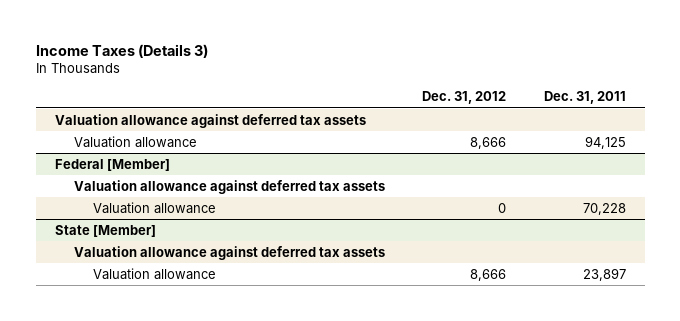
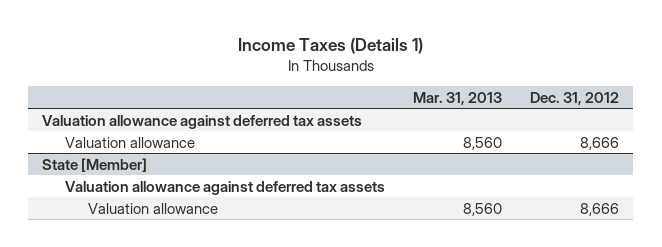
- Income Taxes (Details 3)
+ Income Taxes (Details 1)
- | Dec. 31, 2012 | Dec. 31, 2011
+ | Mar. 31, 2013 | Dec. 31, 2012
- Federal [Member]
- Valuation allowance against deferred tax assets
- Valuation allowance | 0 | 70,228

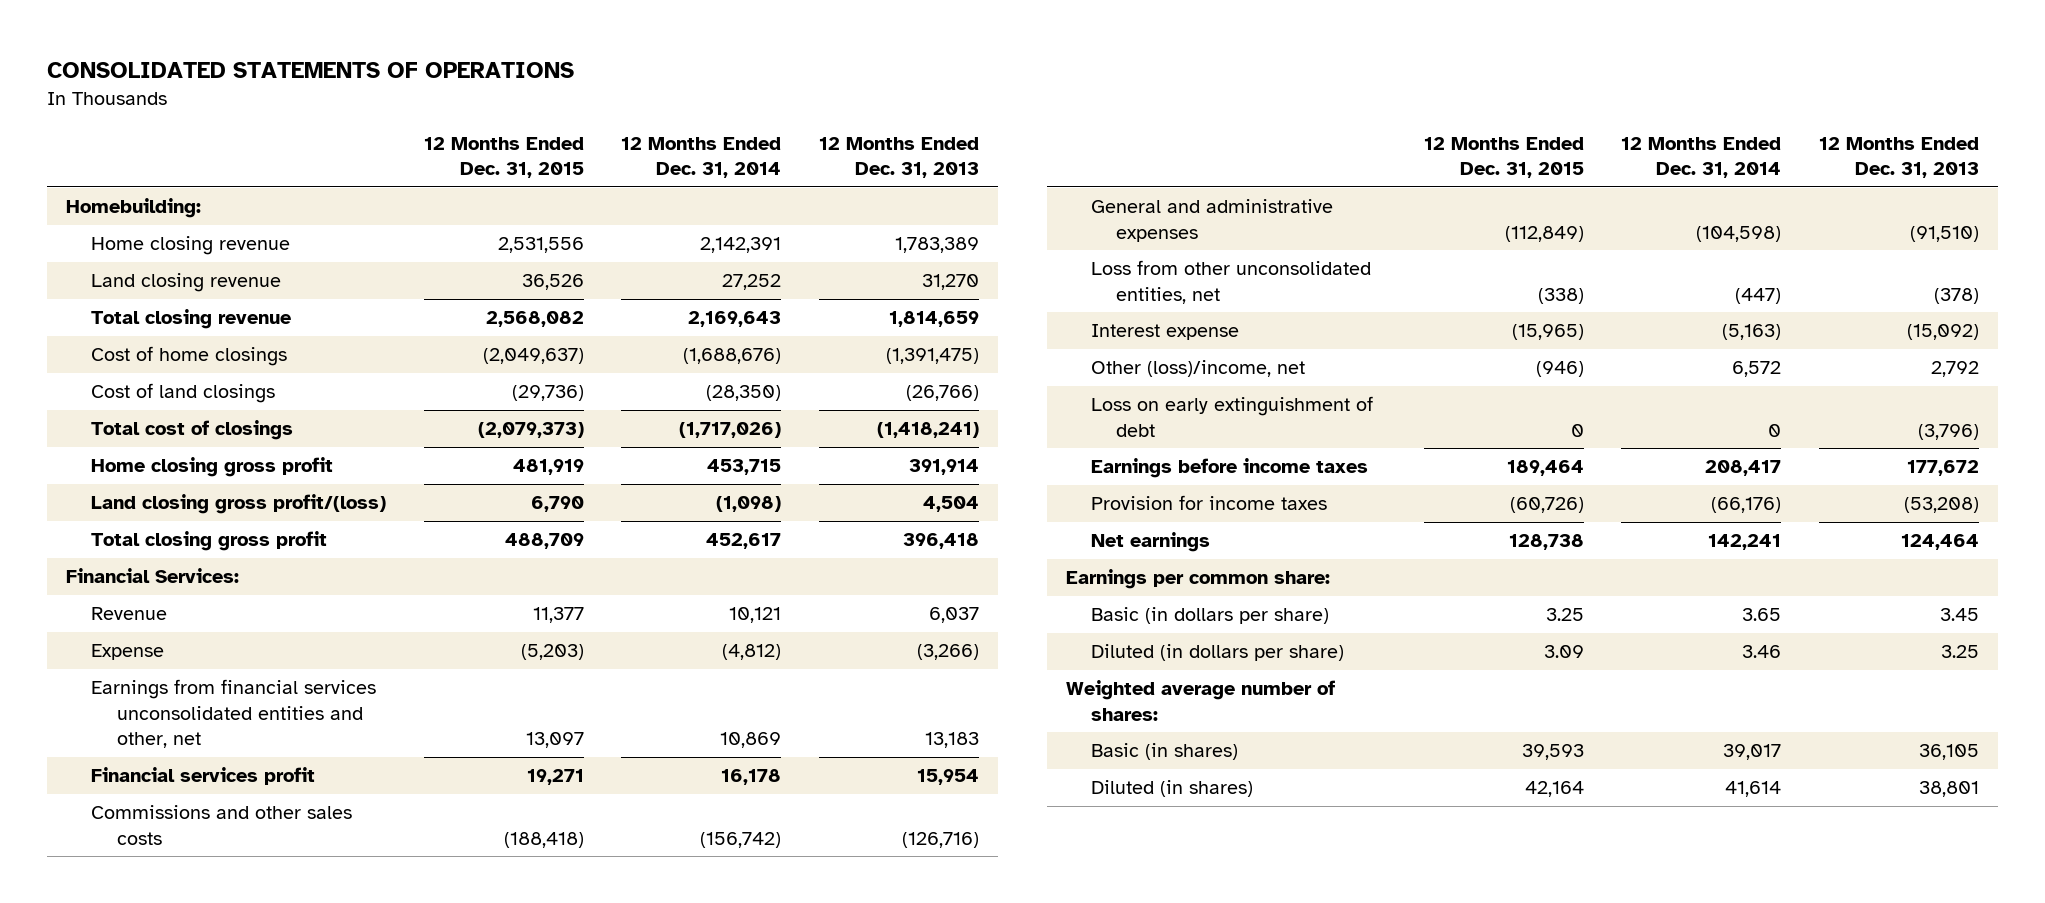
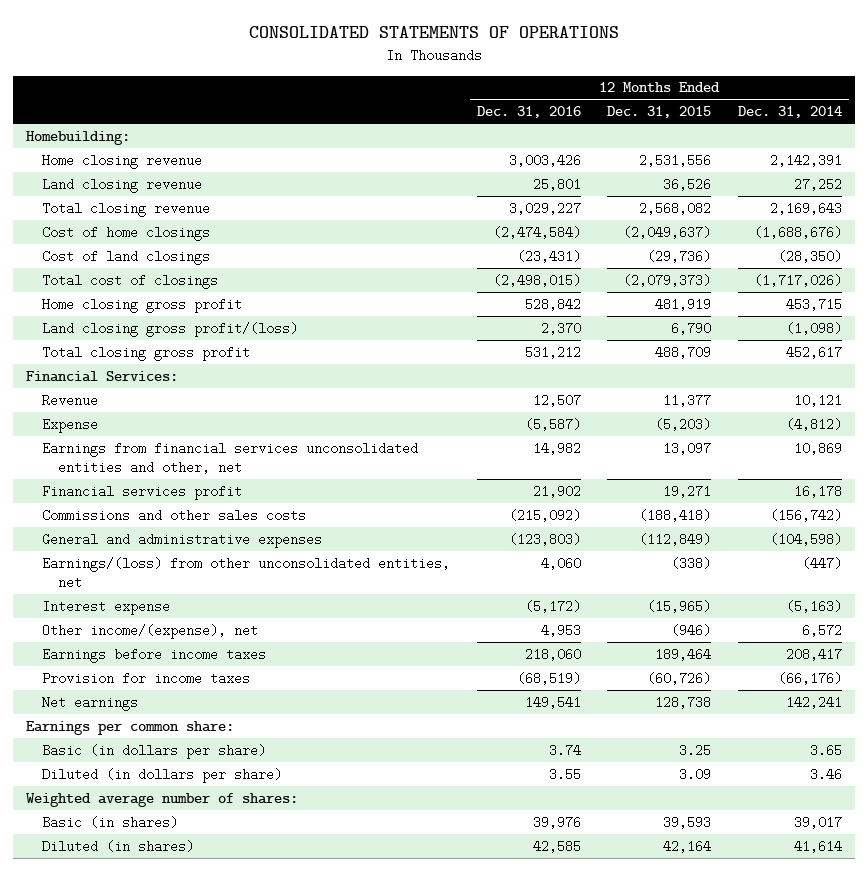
- | 12 Months Ended Dec. 31, 2015 | 12 Months Ended Dec. 31, 2014 | 12 Months Ended Dec. 31, 2013
+ | 12 Months Ended Dec. 31, 2016 | 12 Months Ended Dec. 31, 2015 | 12 Months Ended Dec. 31, 2014
- Loss from other unconsolidated entities, net | (338) | (447) | (378)
+ Earnings/(loss) from other unconsolidated entities, net | 4,060 | (338) | (447)
- Other (loss)/income, net | (946) | 6,572 | 2,792
- Loss on early extinguishment of debt | 0 | 0 | (3,796)
+ Other income/(expense), net | 4,953 | (946) | 6,572

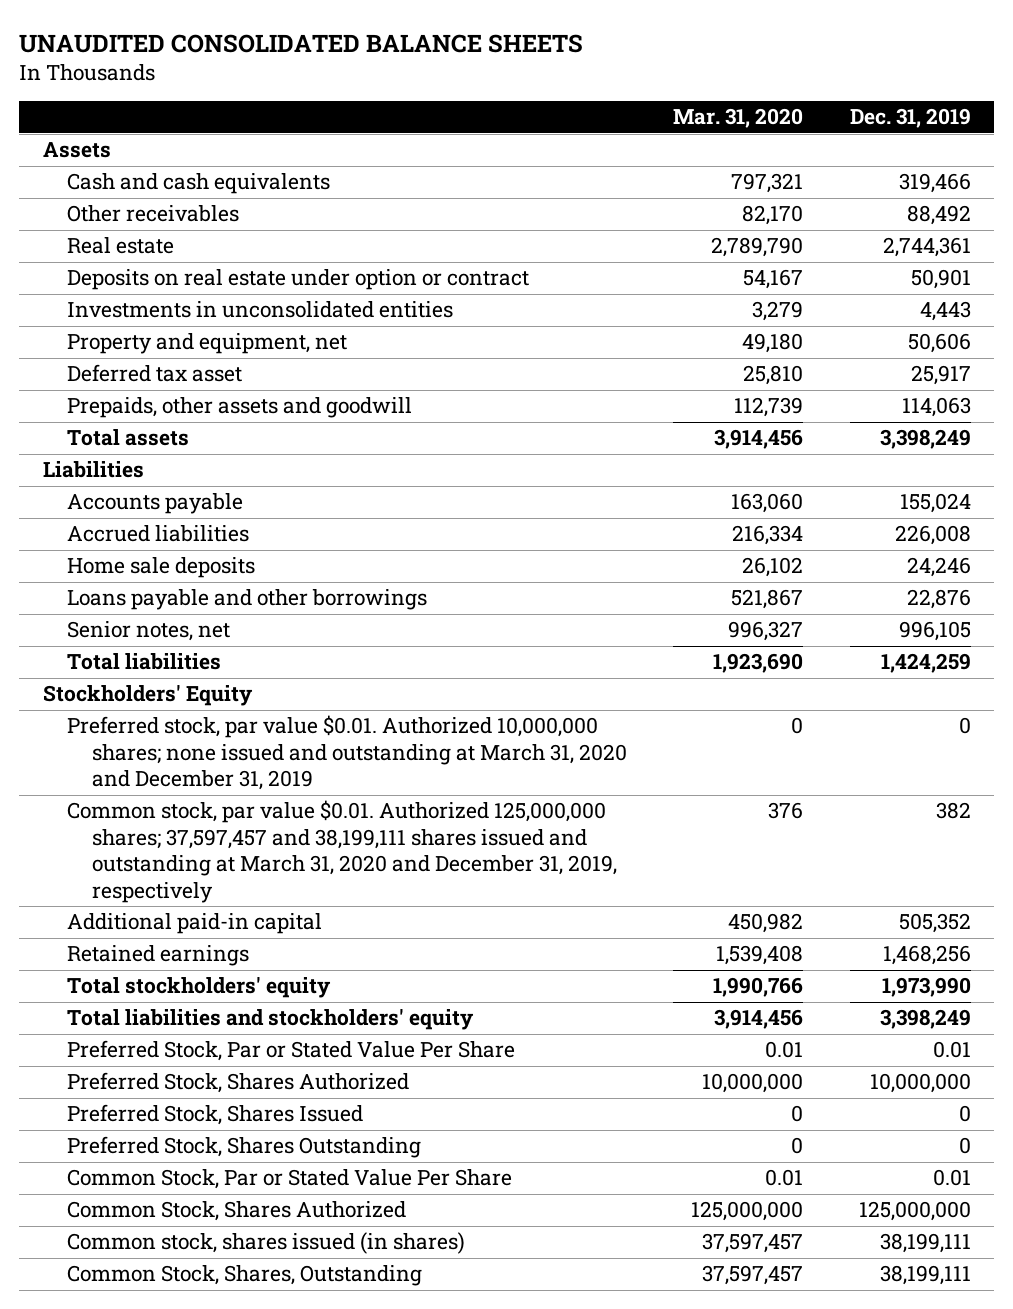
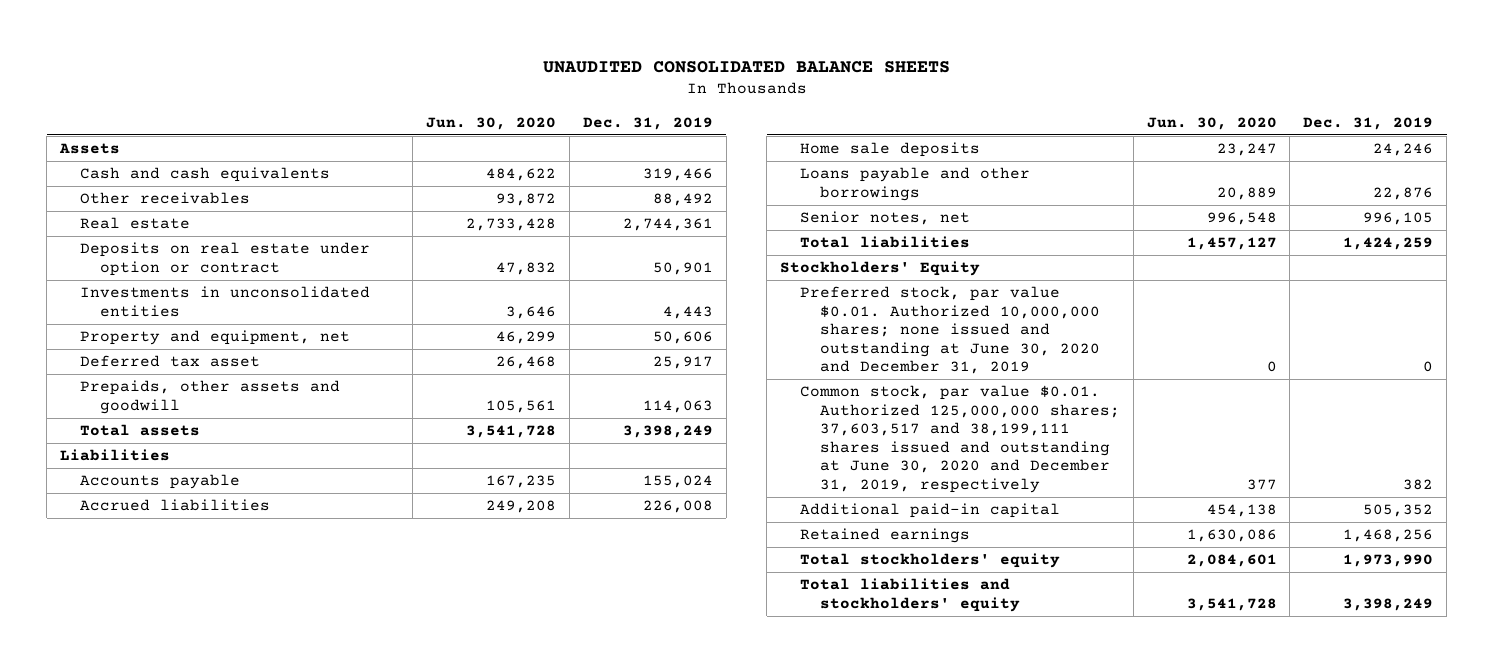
- | Mar. 31, 2020 | Dec. 31, 2019
+ | Jun. 30, 2020 | Dec. 31, 2019
- Preferred stock, par value $0.01. Authorized 10,000,000 shares; none issued and outstanding at March 31, 2020 and December 31, 2019 | 0 | 0
- Common stock, par value $0.01. Authorized 125,000,000 shares; 37,597,457 and 38,199,111 shares issued and outstanding at March 31, 2020 and December 31, 2019, respectively | 376 | 382
+ Preferred stock, par value $0.01. Authorized 10,000,000 shares; none issued and outstanding at June 30, 2020 and December 31, 2019 | 0 | 0
+ Common stock, par value $0.01. Authorized 125,000,000 shares; 37,603,517 and 38,199,111 shares issued and outstanding at June 30, 2020 and December 31, 2019, respectively | 377 | 382
- Preferred Stock, Par or Stated Value Per Share | 0.01 | 0.01
- Preferred Stock, Shares Authorized | 10,000,000 | 10,000,000
- Preferred Stock, Shares Issued | 0 | 0
- Preferred Stock, Shares Outstanding | 0 | 0
- Common Stock, Par or Stated Value Per Share | 0.01 | 0.01
- Common Stock, Shares Authorized | 125,000,000 | 125,000,000
- Common stock, shares issued (in shares) | 37,597,457 | 38,199,111
- Common Stock, Shares, Outstanding | 37,597,457 | 38,199,111

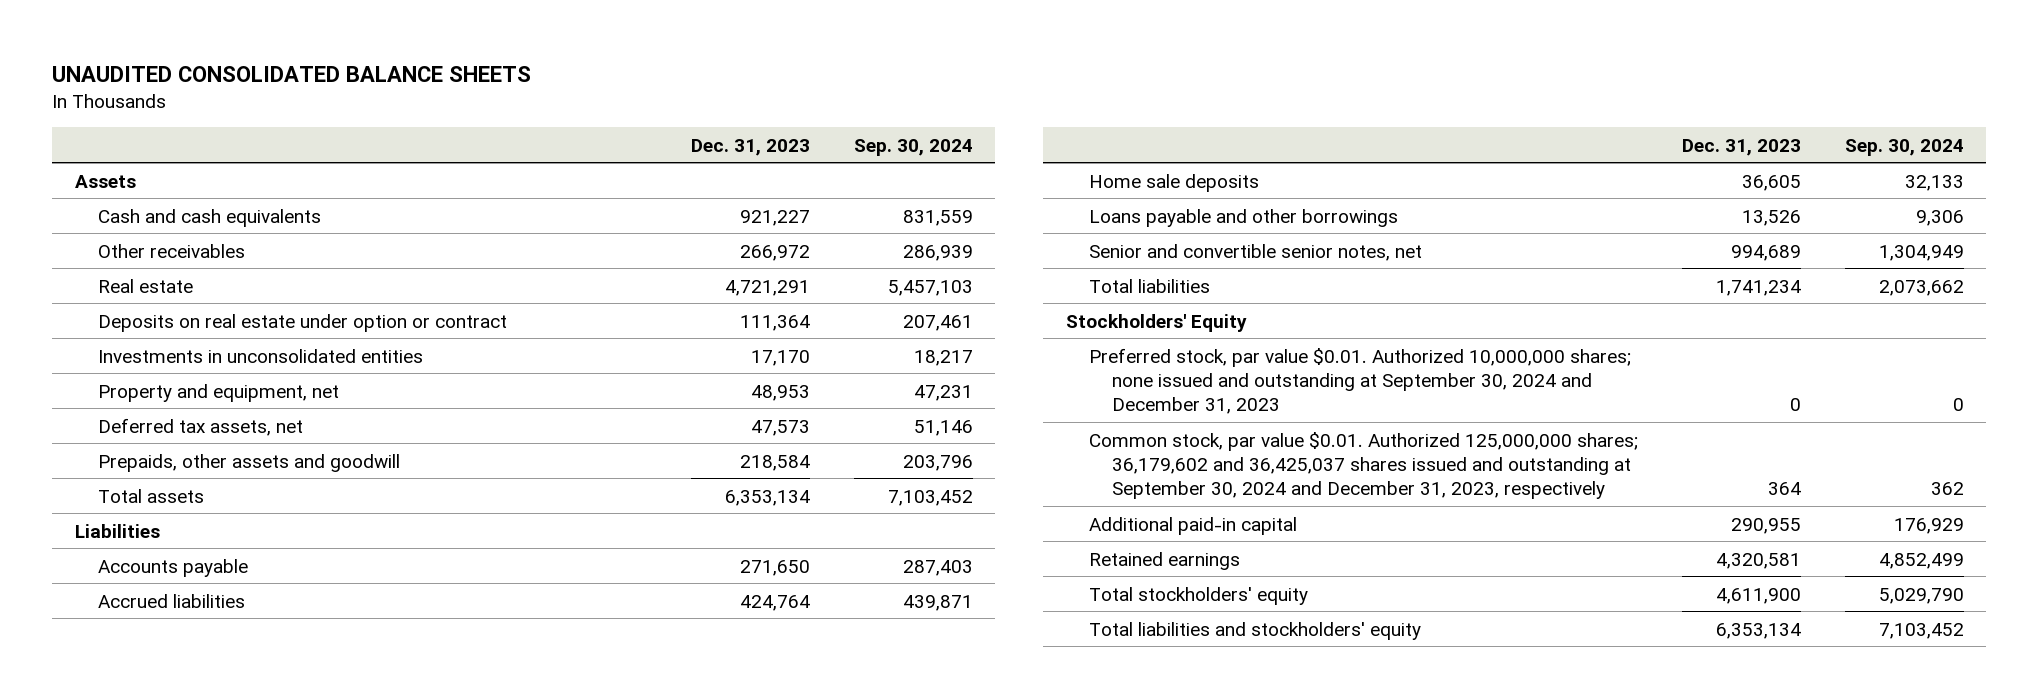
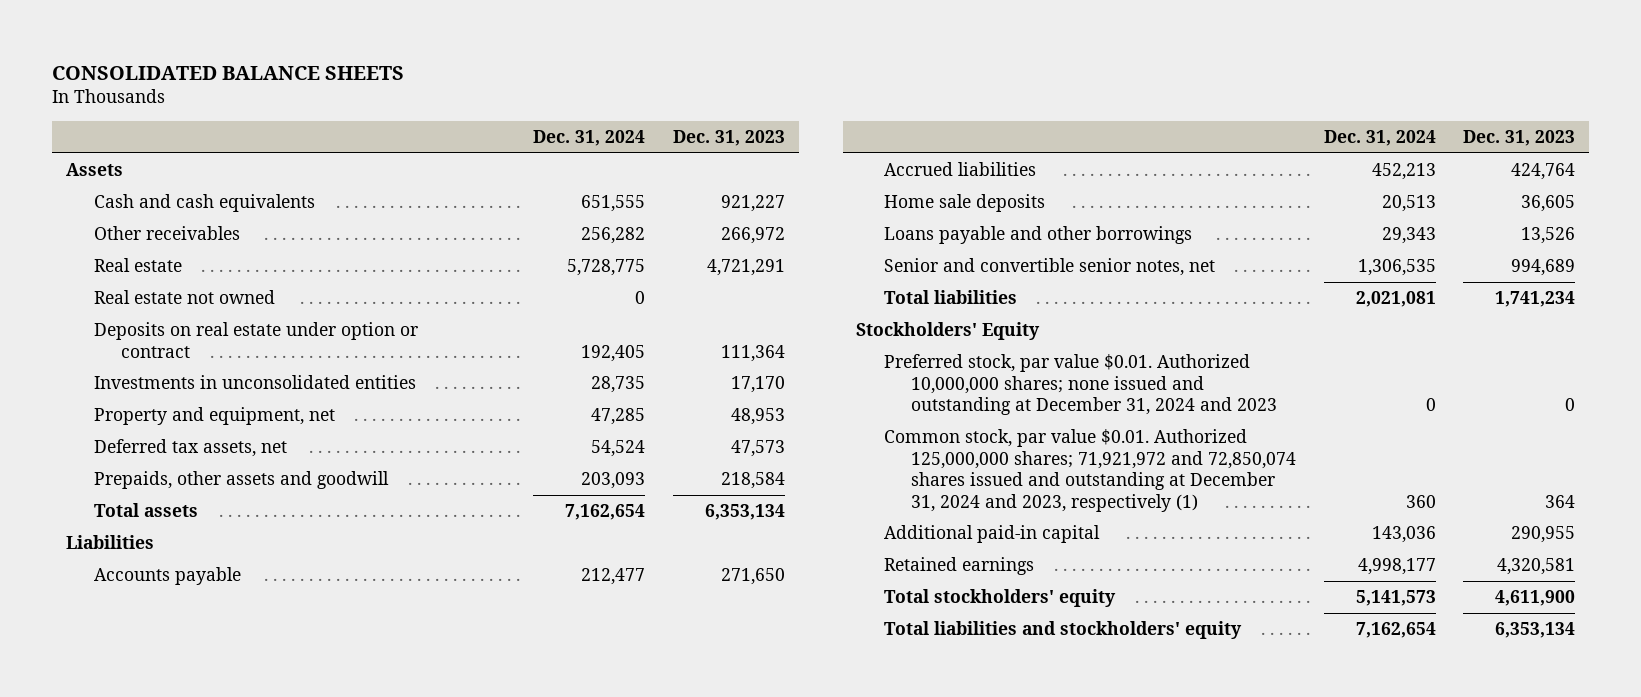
- UNAUDITED CONSOLIDATED BALANCE SHEETS
+ CONSOLIDATED BALANCE SHEETS
- | Dec. 31, 2023 | Sep. 30, 2024
+ | Dec. 31, 2024 | Dec. 31, 2023
+ Real estate not owned | 0 |
- Preferred stock, par value $0.01. Authorized 10,000,000 shares; none issued and outstanding at September 30, 2024 and December 31, 2023 | 0 | 0
- Common stock, par value $0.01. Authorized 125,000,000 shares; 36,179,602 and 36,425,037 shares issued and outstanding at September 30, 2024 and December 31, 2023, respectively | 364 | 362
+ Preferred stock, par value $0.01. Authorized 10,000,000 shares; none issued and outstanding at December 31, 2024 and 2023 | 0 | 0
+ Common stock, par value $0.01. Authorized 125,000,000 shares; 71,921,972 and 72,850,074 shares issued and outstanding at December 31, 2024 and 2023, respectively (1) | 360 | 364

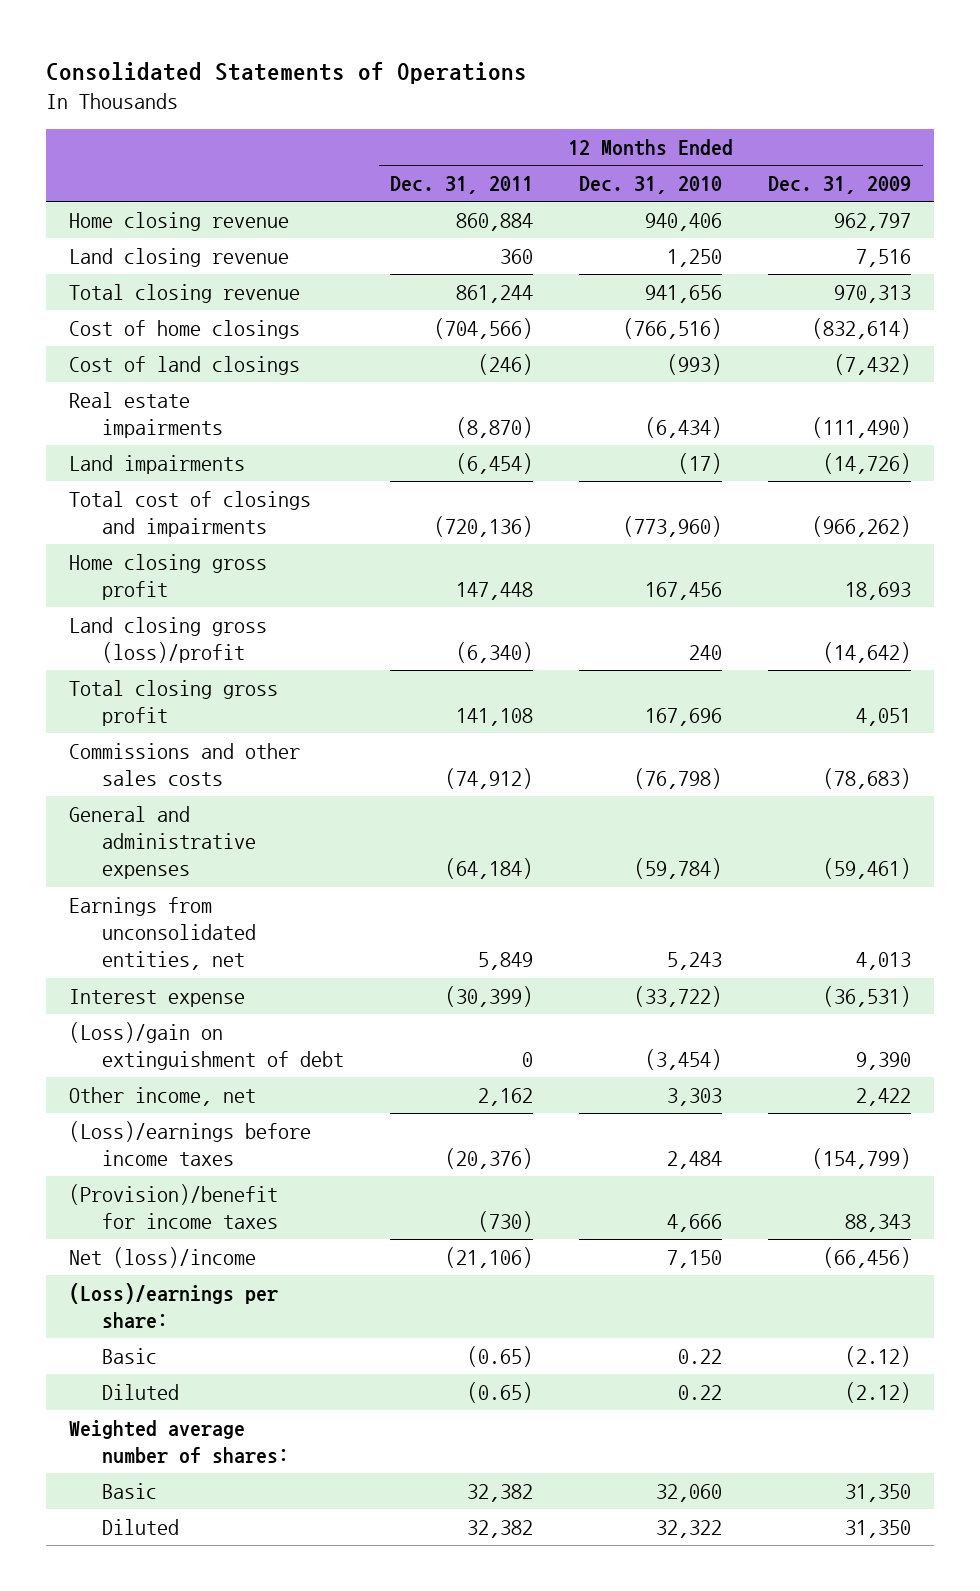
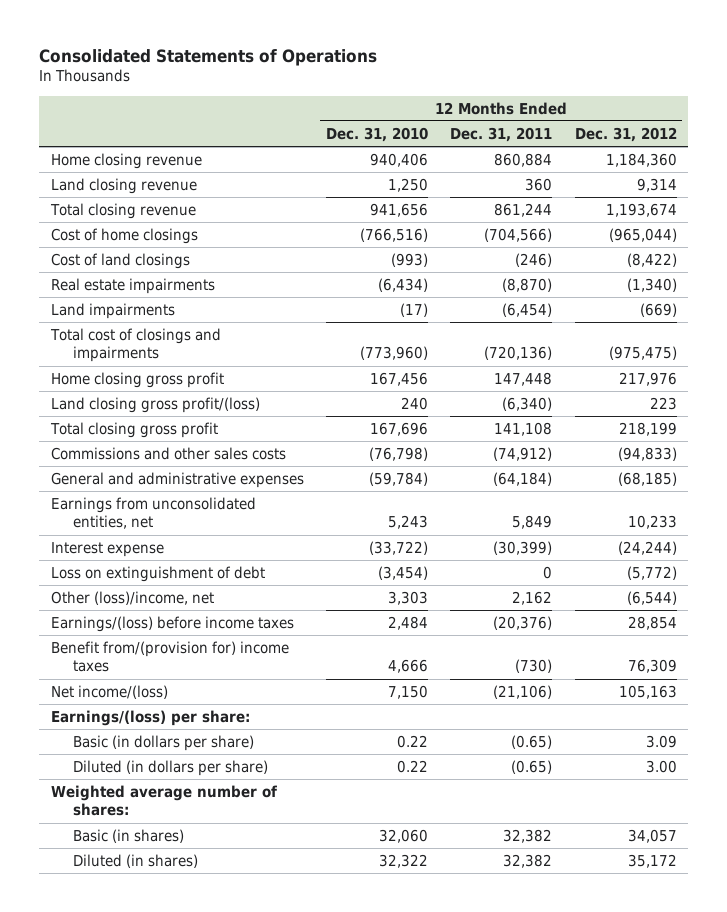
- | 12 Months Ended Dec. 31, 2011 | 12 Months Ended Dec. 31, 2010 | 12 Months Ended Dec. 31, 2009
+ | 12 Months Ended Dec. 31, 2010 | 12 Months Ended Dec. 31, 2011 | 12 Months Ended Dec. 31, 2012
- Land closing gross (loss)/profit | (6,340) | 240 | (14,642)
+ Land closing gross profit/(loss) | 240 | (6,340) | 223
- (Loss)/gain on extinguishment of debt | 0 | (3,454) | 9,390
- Other income, net | 2,162 | 3,303 | 2,422
- (Loss)/earnings before income taxes | (20,376) | 2,484 | (154,799)
- (Provision)/benefit for income taxes | (730) | 4,666 | 88,343
- Net (loss)/income | (21,106) | 7,150 | (66,456)
- (Loss)/earnings per share:
- Basic | (0.65) | 0.22 | (2.12)
- Diluted | (0.65) | 0.22 | (2.12)
+ Loss on extinguishment of debt | (3,454) | 0 | (5,772)
+ Other (loss)/income, net | 3,303 | 2,162 | (6,544)
+ Earnings/(loss) before income taxes | 2,484 | (20,376) | 28,854
+ Benefit from/(provision for) income taxes | 4,666 | (730) | 76,309
+ Net income/(loss) | 7,150 | (21,106) | 105,163
+ Earnings/(loss) per share:
+ Basic (in dollars per share) | 0.22 | (0.65) | 3.09
+ Diluted (in dollars per share) | 0.22 | (0.65) | 3.00
- Basic | 32,382 | 32,060 | 31,350
- Diluted | 32,382 | 32,322 | 31,350
+ Basic (in shares) | 32,060 | 32,382 | 34,057
+ Diluted (in shares) | 32,322 | 32,382 | 35,172

